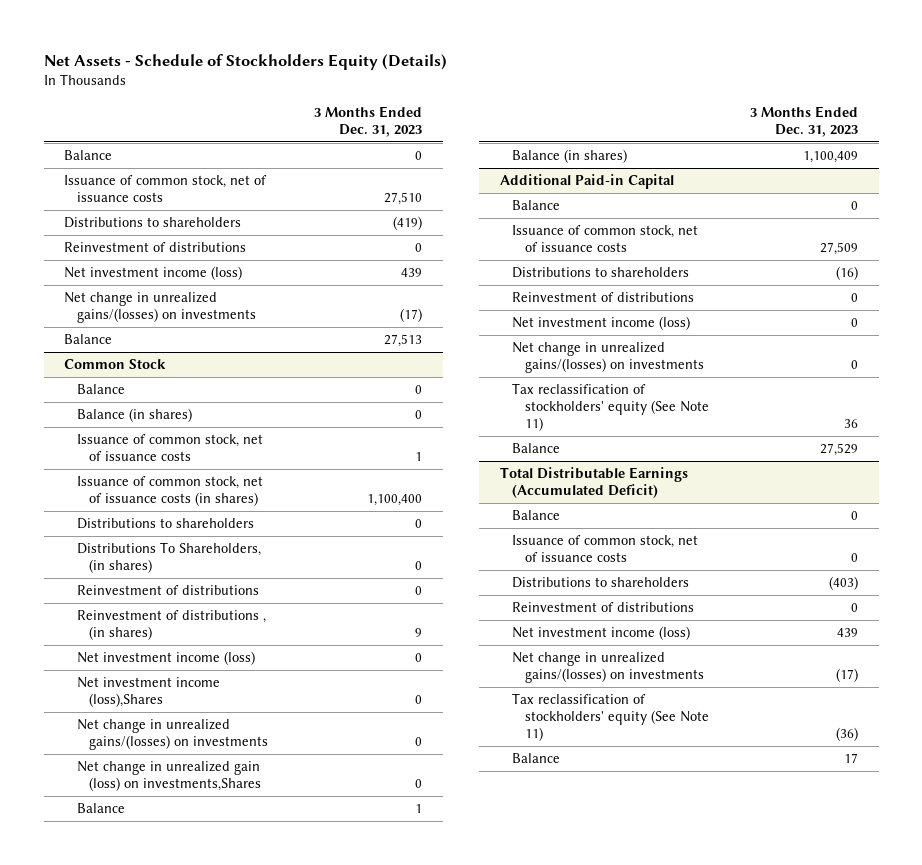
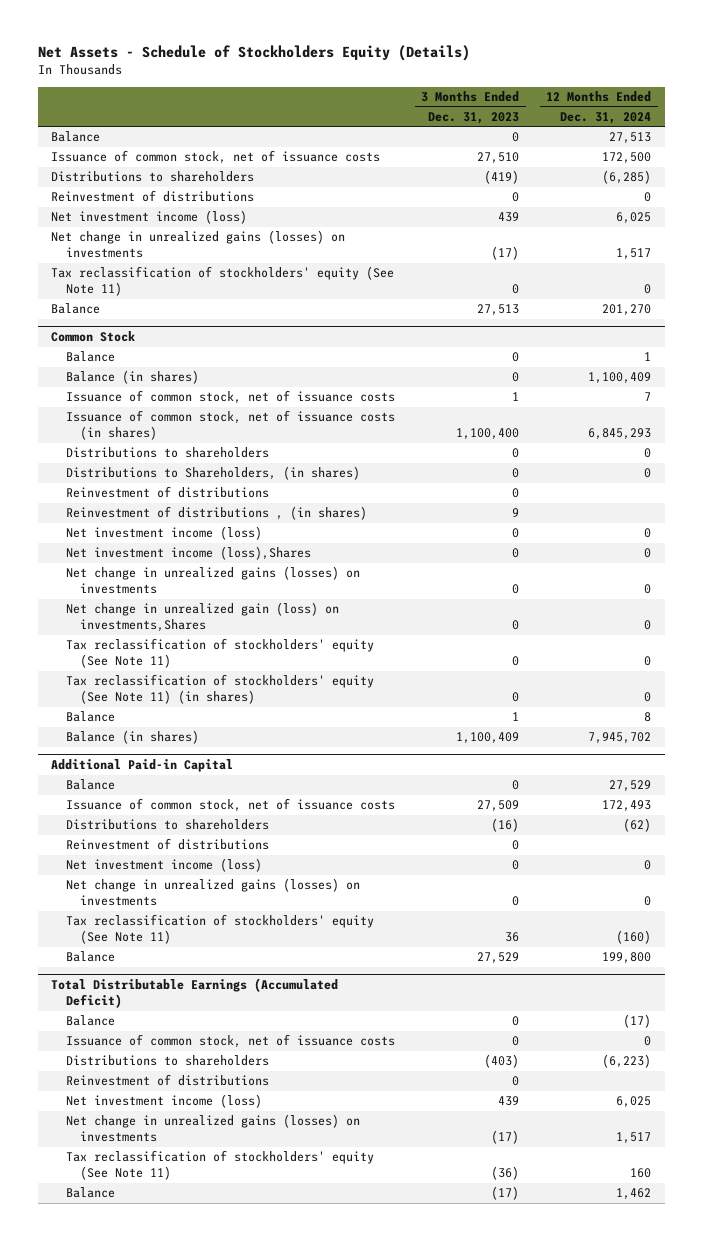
- | 3 Months Ended Dec. 31, 2023
+ | 3 Months Ended Dec. 31, 2023 | 12 Months Ended Dec. 31, 2024
- Net change in unrealized gains/(losses) on investments | (17)
+ Net change in unrealized gains (losses) on investments | (17) | 1,517
+ Tax reclassification of stockholders' equity (See Note 11) | 0 | 0
@ Common Stock
- Distributions To Shareholders, (in shares) | 0
+ Distributions to Shareholders, (in shares) | 0 | 0
- Net change in unrealized gains/(losses) on investments | 0
+ Net change in unrealized gains (losses) on investments | 0 | 0
+ Tax reclassification of stockholders' equity (See Note 11) | 0 | 0
+ Tax reclassification of stockholders' equity (See Note 11) (in shares) | 0 | 0
@ Additional Paid-in Capital
- Net change in unrealized gains/(losses) on investments | 0
+ Net change in unrealized gains (losses) on investments | 0 | 0
@ Total Distributable Earnings (Accumulated Deficit)
- Net change in unrealized gains/(losses) on investments | (17)
+ Net change in unrealized gains (losses) on investments | (17) | 1,517
- Balance | 17
+ Balance | (17) | 1,462

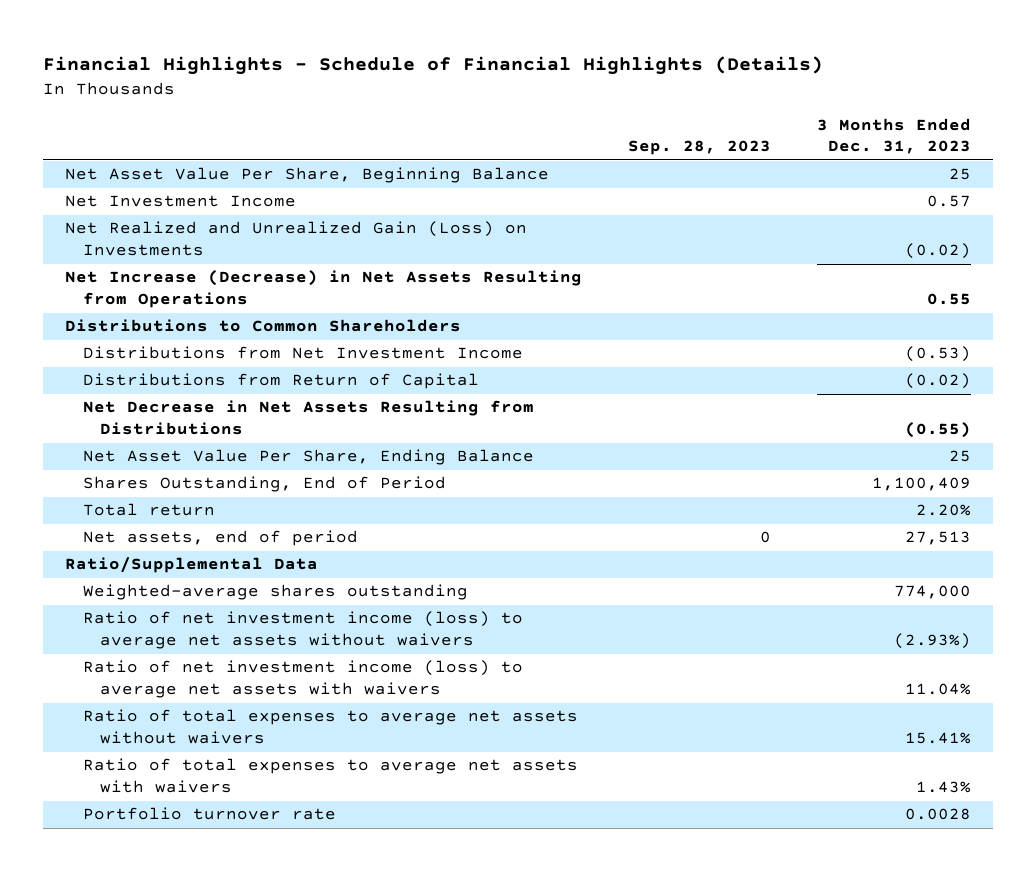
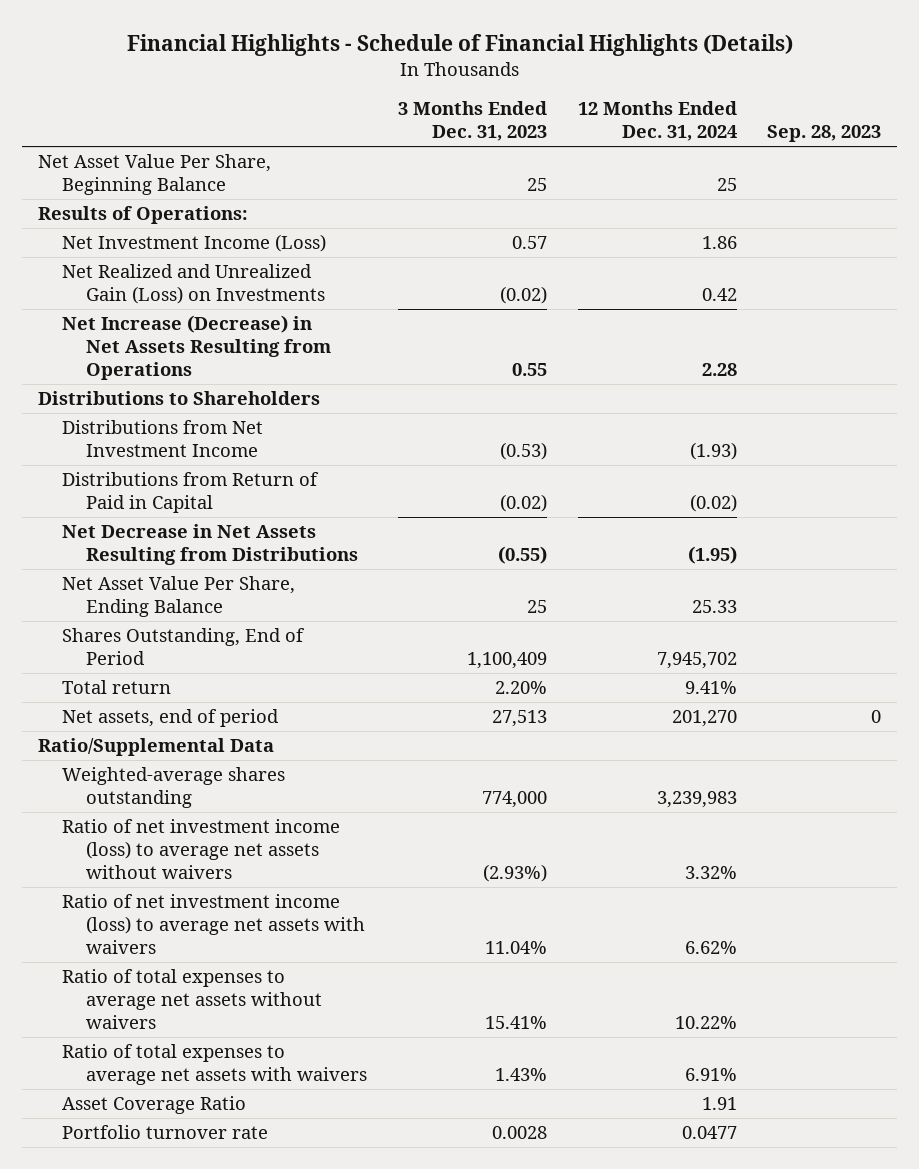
- | Sep. 28, 2023 | 3 Months Ended Dec. 31, 2023
+ | 3 Months Ended Dec. 31, 2023 | 12 Months Ended Dec. 31, 2024 | Sep. 28, 2023
- Net Investment Income | | 0.57
+ Results of Operations:
+ Net Investment Income (Loss) | 0.57 | 1.86 |
- Distributions to Common Shareholders
+ Distributions to Shareholders
- Distributions from Return of Capital | | (0.02)
+ Distributions from Return of Paid in Capital | (0.02) | (0.02) |
+ Asset Coverage Ratio | | 1.91 |

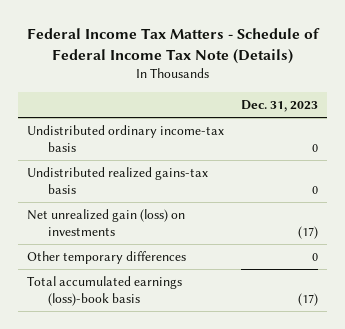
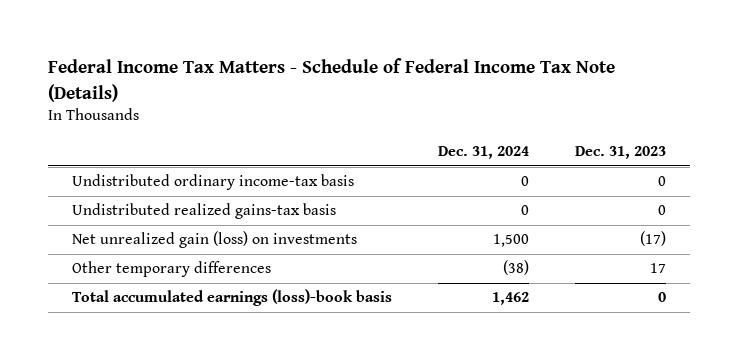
- | Dec. 31, 2023
+ | Dec. 31, 2024 | Dec. 31, 2023
- Other temporary differences | 0
- Total accumulated earnings (loss)-book basis | (17)
+ Other temporary differences | (38) | 17
+ Total accumulated earnings (loss)-book basis | 1,462 | 0

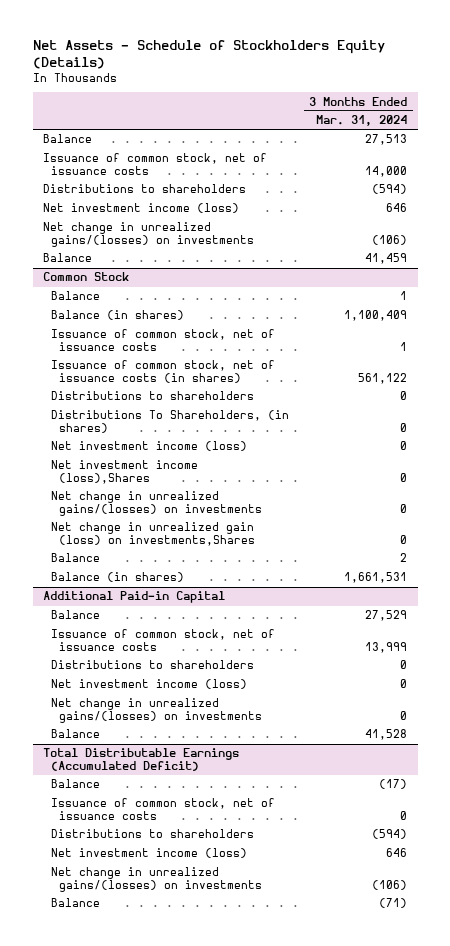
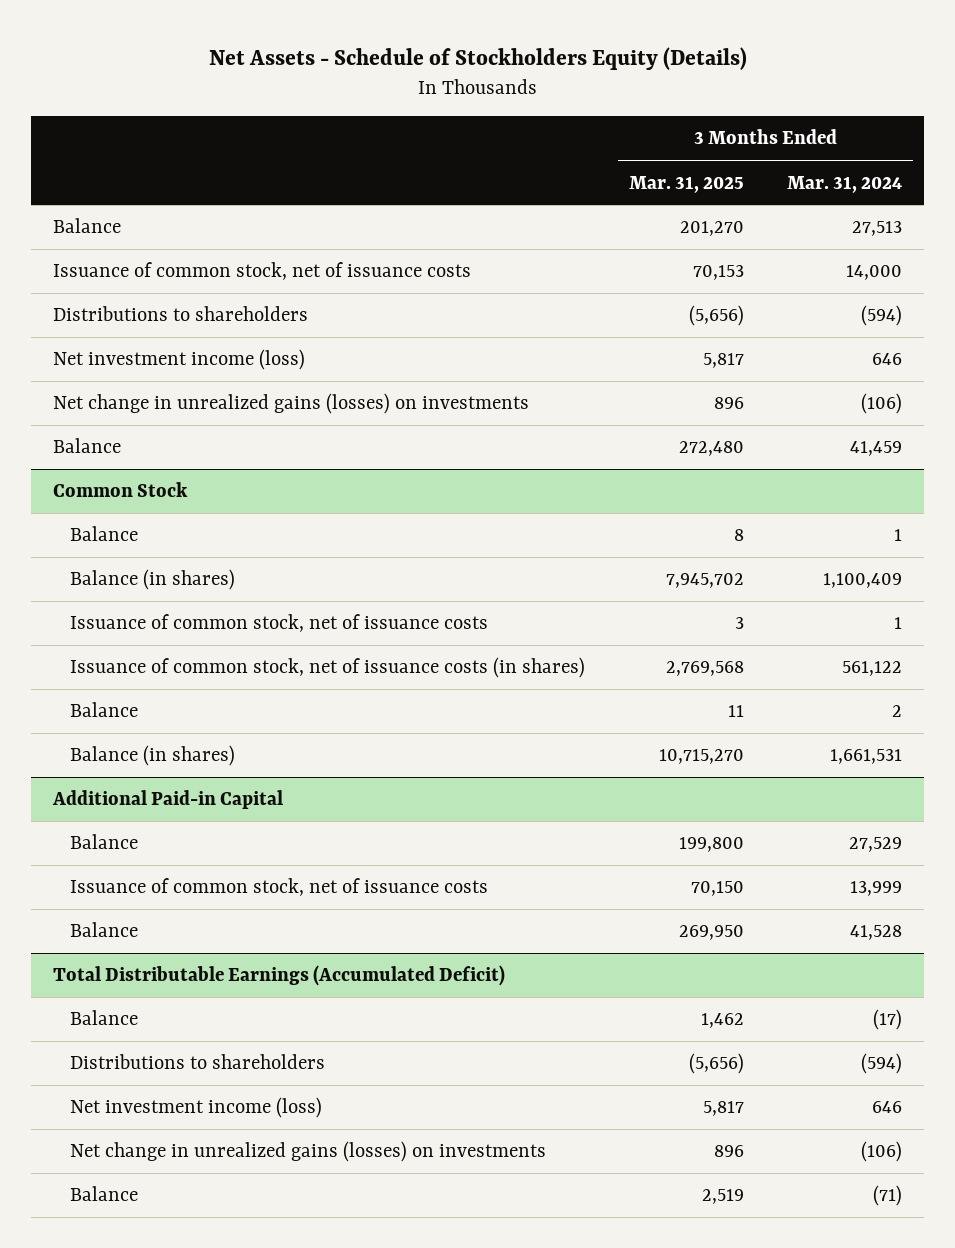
- | 3 Months Ended Mar. 31, 2024
+ | 3 Months Ended Mar. 31, 2025 | 3 Months Ended Mar. 31, 2024
- Net change in unrealized gains/(losses) on investments | (106)
+ Net change in unrealized gains (losses) on investments | 896 | (106)
@ Common Stock
- Distributions to shareholders | 0
- Distributions To Shareholders, (in shares) | 0
- Net investment income (loss) | 0
- Net investment income (loss),Shares | 0
- Net change in unrealized gains/(losses) on investments | 0
- Net change in unrealized gain (loss) on investments,Shares | 0
@ Additional Paid-in Capital
- Distributions to shareholders | 0
- Net investment income (loss) | 0
- Net change in unrealized gains/(losses) on investments | 0
@ Total Distributable Earnings (Accumulated Deficit)
- Issuance of common stock, net of issuance costs | 0
- Net change in unrealized gains/(losses) on investments | (106)
+ Net change in unrealized gains (losses) on investments | 896 | (106)

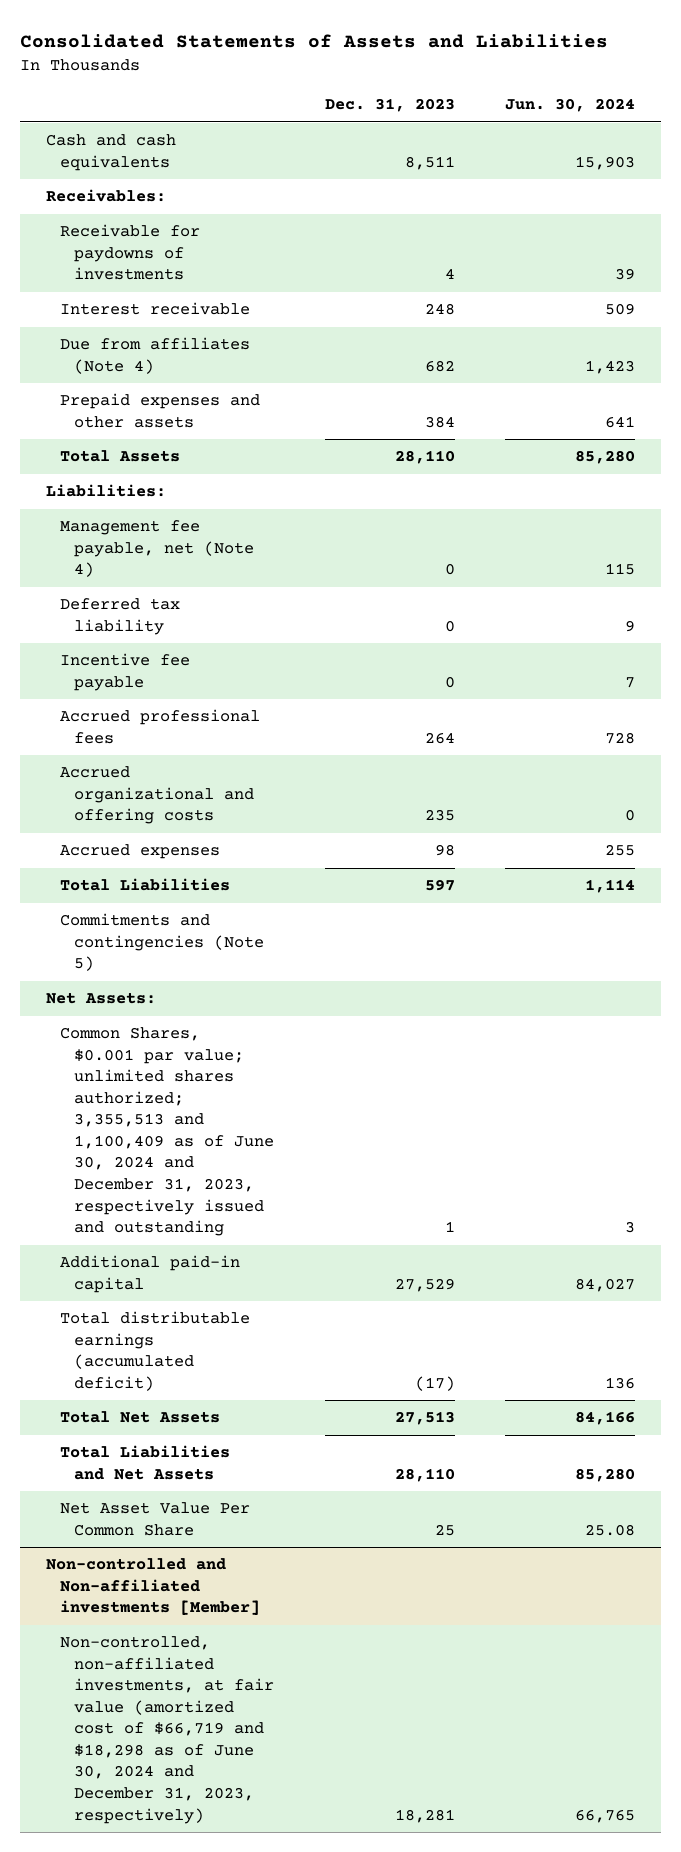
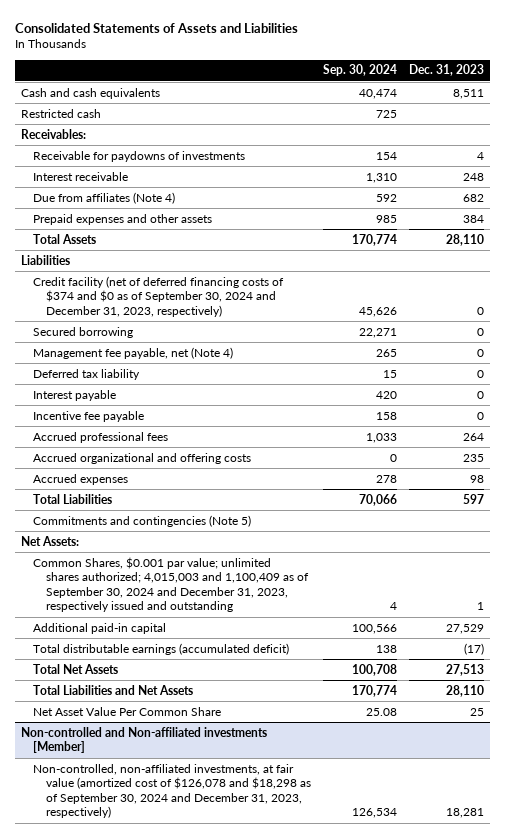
- | Dec. 31, 2023 | Jun. 30, 2024
+ | Sep. 30, 2024 | Dec. 31, 2023
+ Restricted cash | 725 |
- Liabilities:
+ Liabilities
+ Credit facility (net of deferred financing costs of $374 and $0 as of September 30, 2024 and December 31, 2023, respectively) | 45,626 | 0
+ Secured borrowing | 22,271 | 0
+ Interest payable | 420 | 0
- Common Shares, $0.001 par value; unlimited shares authorized; 3,355,513 and 1,100,409 as of June 30, 2024 and December 31, 2023, respectively issued and outstanding | 1 | 3
+ Common Shares, $0.001 par value; unlimited shares authorized; 4,015,003 and 1,100,409 as of September 30, 2024 and December 31, 2023, respectively issued and outstanding | 4 | 1
@ Non-controlled and Non-affiliated investments [Member]
- Non-controlled, non-affiliated investments, at fair value (amortized cost of $66,719 and $18,298 as of June 30, 2024 and December 31, 2023, respectively) | 18,281 | 66,765
+ Non-controlled, non-affiliated investments, at fair value (amortized cost of $126,078 and $18,298 as of September 30, 2024 and December 31, 2023, respectively) | 126,534 | 18,281

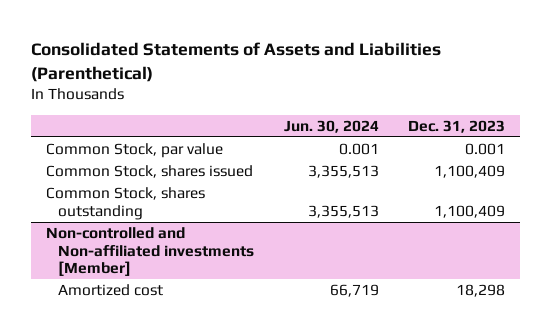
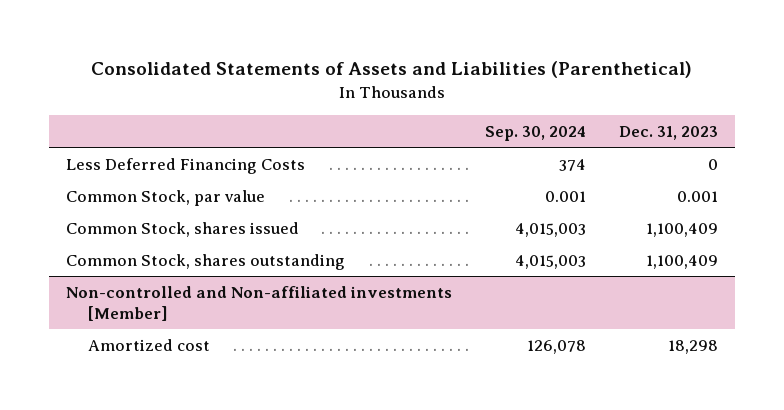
- | Jun. 30, 2024 | Dec. 31, 2023
+ | Sep. 30, 2024 | Dec. 31, 2023
+ Less Deferred Financing Costs | 374 | 0

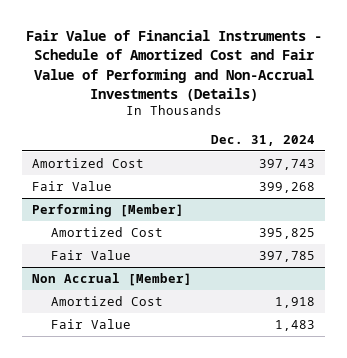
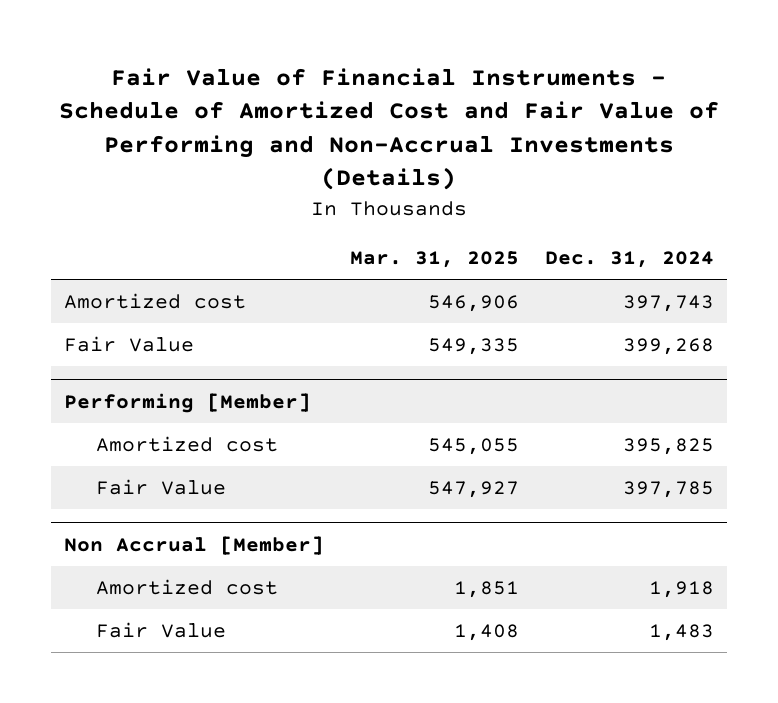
- | Dec. 31, 2024
+ | Mar. 31, 2025 | Dec. 31, 2024
- Amortized Cost | 397,743
+ Amortized cost | 546,906 | 397,743
@ Performing [Member]
- Amortized Cost | 395,825
+ Amortized cost | 545,055 | 395,825
@ Non Accrual [Member]
- Amortized Cost | 1,918
+ Amortized cost | 1,851 | 1,918

